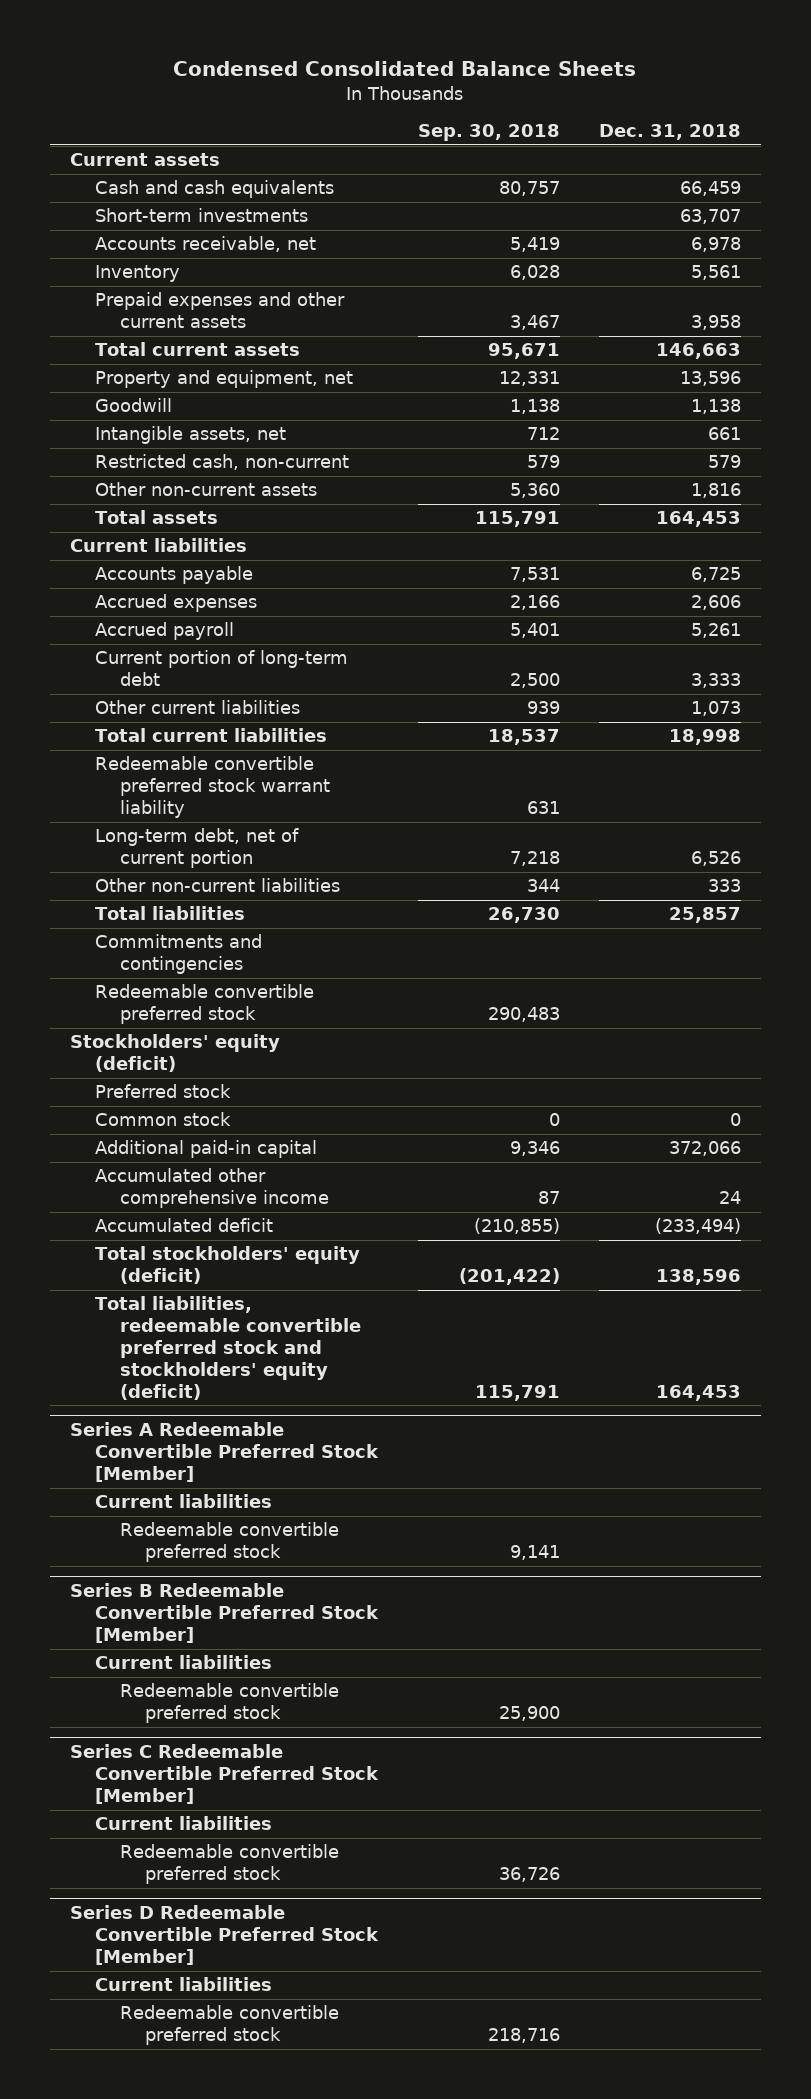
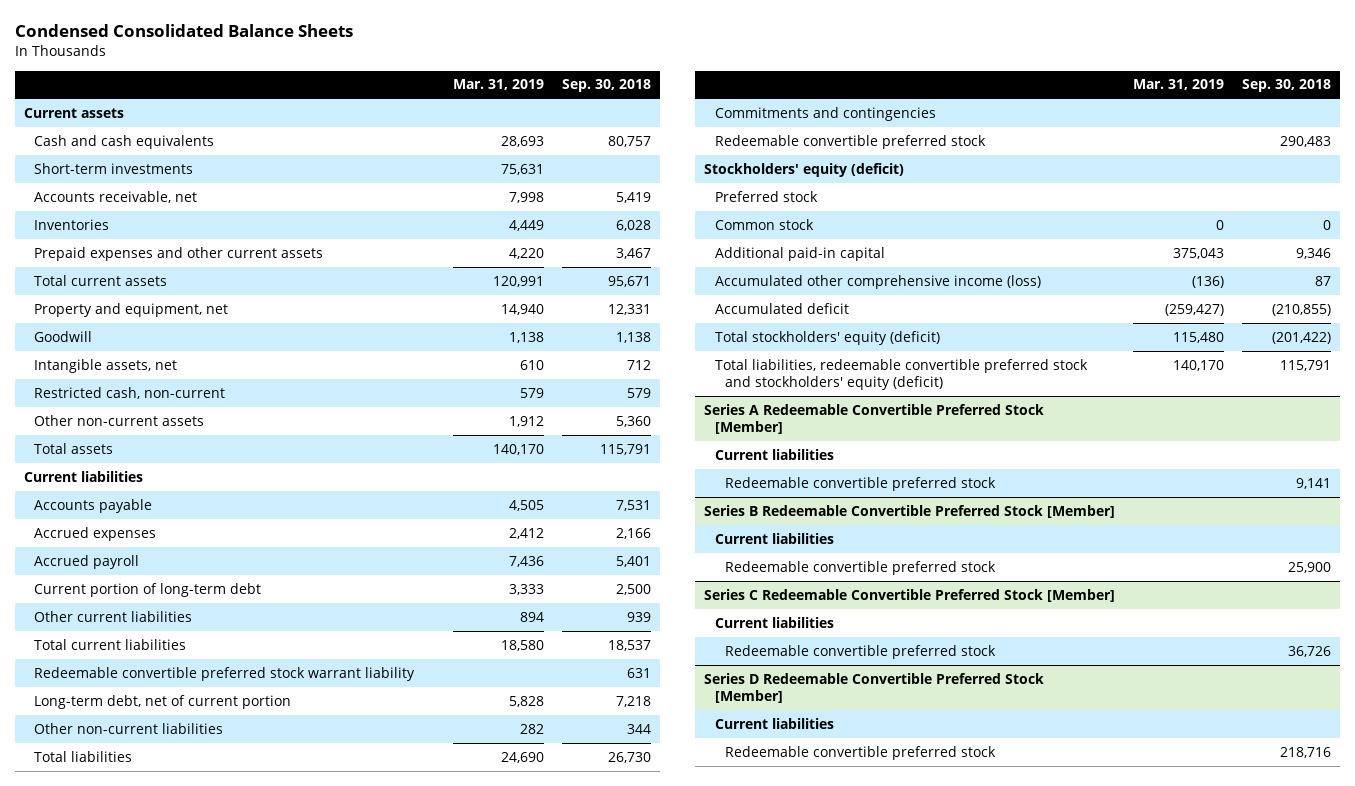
- | Sep. 30, 2018 | Dec. 31, 2018
+ | Mar. 31, 2019 | Sep. 30, 2018
- Inventory | 6,028 | 5,561
+ Inventories | 4,449 | 6,028
- Accumulated other comprehensive income | 87 | 24
+ Accumulated other comprehensive income (loss) | (136) | 87

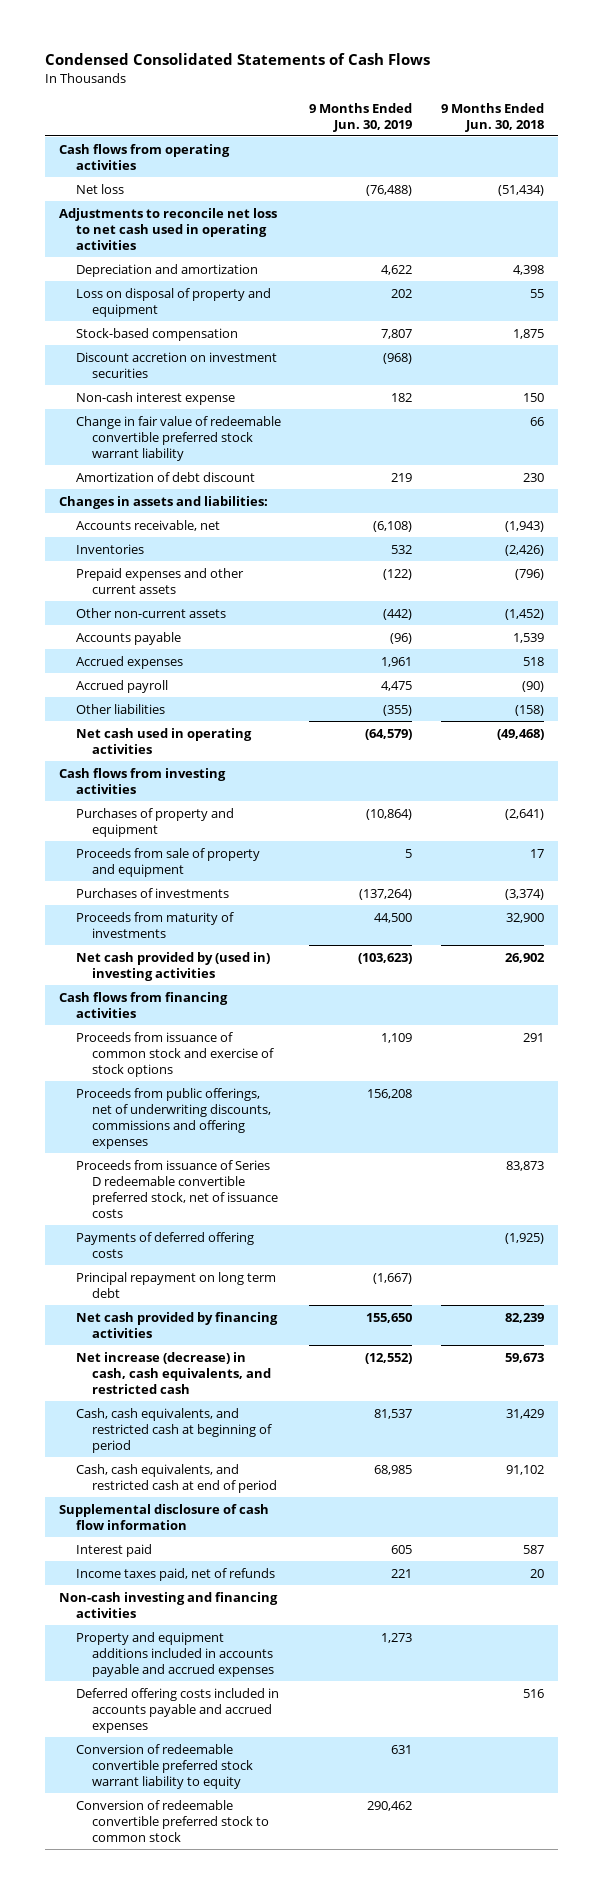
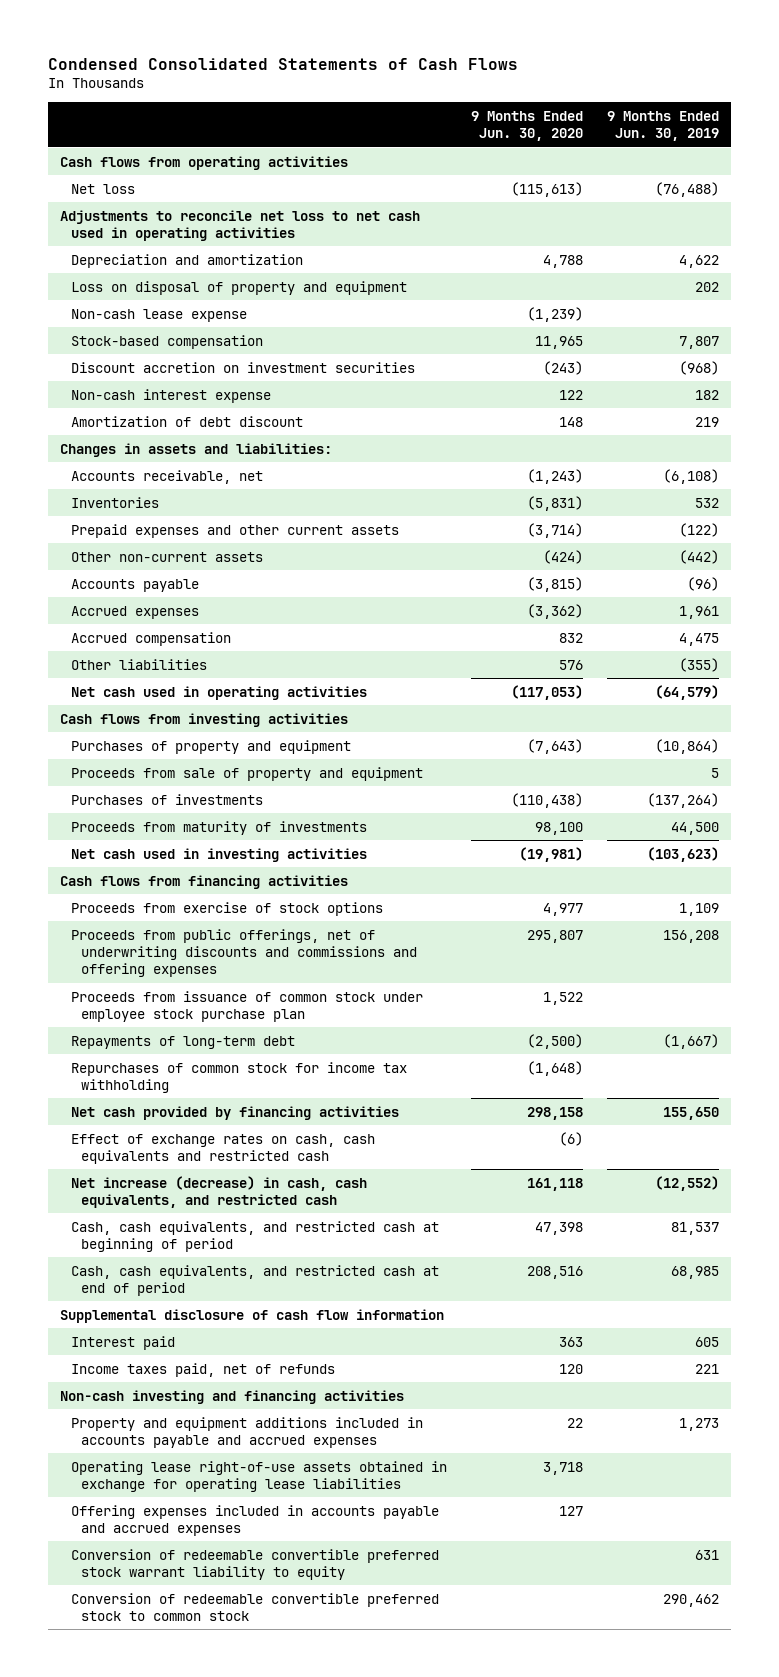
- | 9 Months Ended Jun. 30, 2019 | 9 Months Ended Jun. 30, 2018
+ | 9 Months Ended Jun. 30, 2020 | 9 Months Ended Jun. 30, 2019
+ Non-cash lease expense | (1,239) |
- Change in fair value of redeemable convertible preferred stock warrant liability | | 66
- Accrued payroll | 4,475 | (90)
+ Accrued compensation | 832 | 4,475
- Net cash provided by (used in) investing activities | (103,623) | 26,902
+ Net cash used in investing activities | (19,981) | (103,623)
- Proceeds from issuance of common stock and exercise of stock options | 1,109 | 291
- Proceeds from public offerings, net of underwriting discounts, commissions and offering expenses | 156,208 |
- Proceeds from issuance of Series D redeemable convertible preferred stock, net of issuance costs | | 83,873
- Payments of deferred offering costs | | (1,925)
- Principal repayment on long term debt | (1,667) |
+ Proceeds from exercise of stock options | 4,977 | 1,109
+ Proceeds from public offerings, net of underwriting discounts and commissions and offering expenses | 295,807 | 156,208
+ Proceeds from issuance of common stock under employee stock purchase plan | 1,522 |
+ Repayments of long-term debt | (2,500) | (1,667)
+ Repurchases of common stock for income tax withholding | (1,648) |
+ Effect of exchange rates on cash, cash equivalents and restricted cash | (6) |
- Deferred offering costs included in accounts payable and accrued expenses | | 516
+ Operating lease right-of-use assets obtained in exchange for operating lease liabilities | 3,718 |
+ Offering expenses included in accounts payable and accrued expenses | 127 |

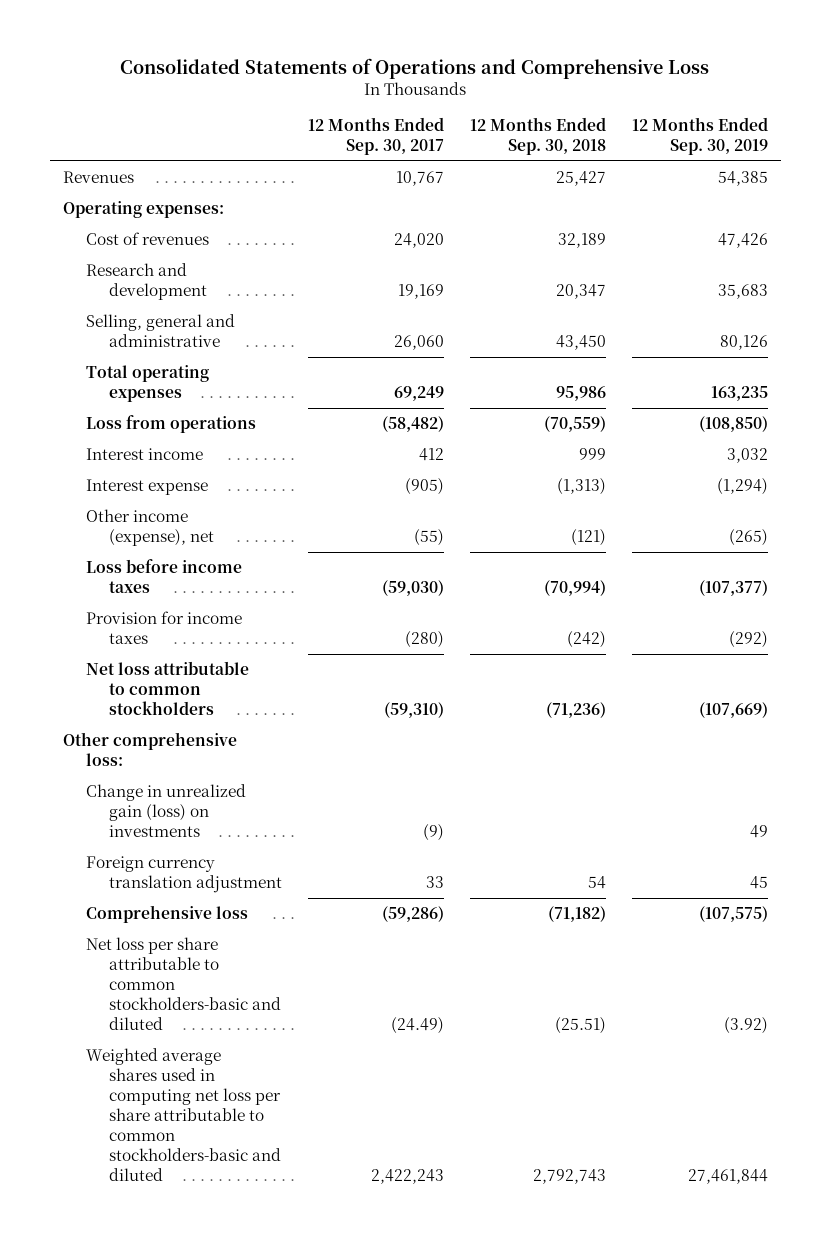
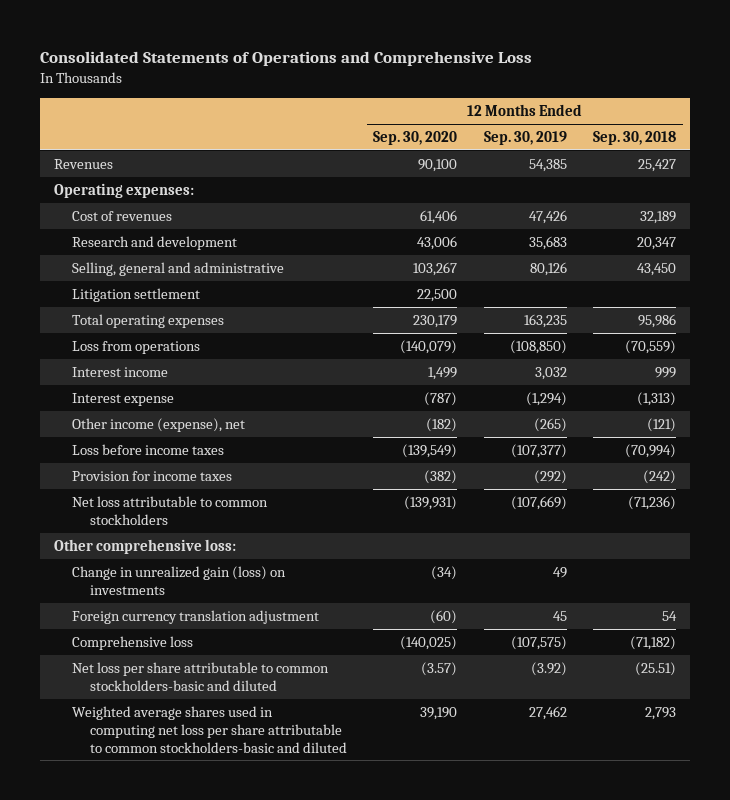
- | 12 Months Ended Sep. 30, 2017 | 12 Months Ended Sep. 30, 2018 | 12 Months Ended Sep. 30, 2019
+ | 12 Months Ended Sep. 30, 2020 | 12 Months Ended Sep. 30, 2019 | 12 Months Ended Sep. 30, 2018
+ Litigation settlement | 22,500 | |
- Weighted average shares used in computing net loss per share attributable to common stockholders-basic and diluted | 2,422,243 | 2,792,743 | 27,461,844
+ Weighted average shares used in computing net loss per share attributable to common stockholders-basic and diluted | 39,190 | 27,462 | 2,793

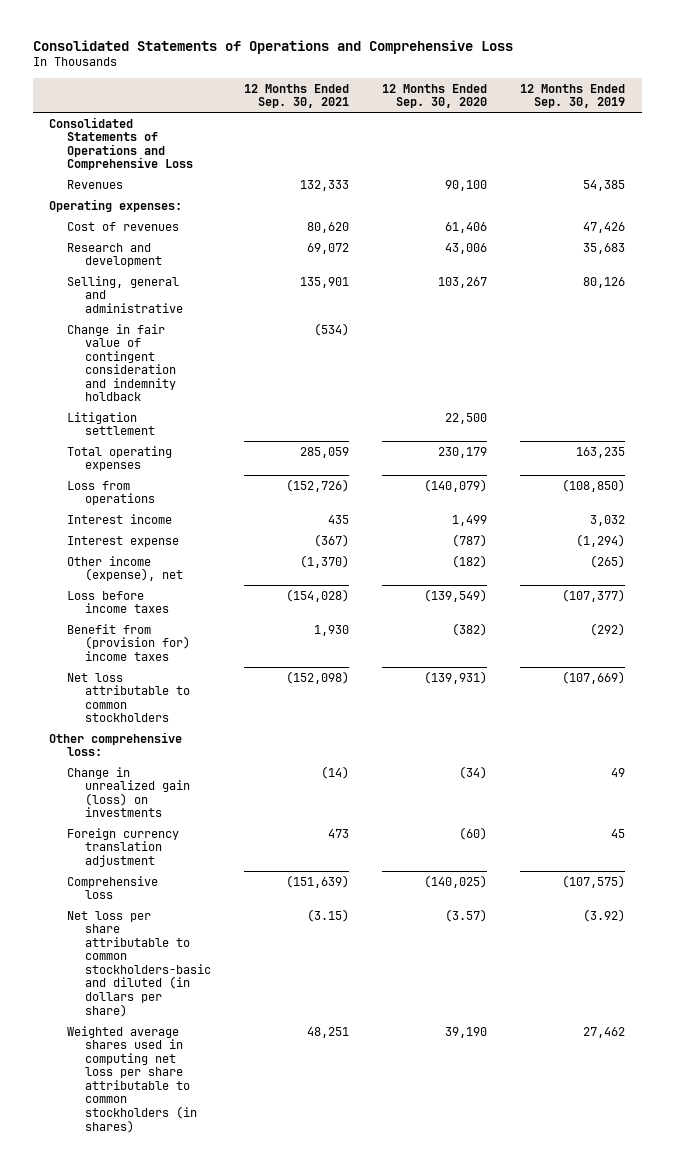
- | 12 Months Ended Sep. 30, 2020 | 12 Months Ended Sep. 30, 2019 | 12 Months Ended Sep. 30, 2018
+ | 12 Months Ended Sep. 30, 2021 | 12 Months Ended Sep. 30, 2020 | 12 Months Ended Sep. 30, 2019
+ Consolidated Statements of Operations and Comprehensive Loss
+ Change in fair value of contingent consideration and indemnity holdback | (534) | |
- Provision for income taxes | (382) | (292) | (242)
+ Benefit from (provision for) income taxes | 1,930 | (382) | (292)
- Net loss per share attributable to common stockholders-basic and diluted | (3.57) | (3.92) | (25.51)
- Weighted average shares used in computing net loss per share attributable to common stockholders-basic and diluted | 39,190 | 27,462 | 2,793
+ Net loss per share attributable to common stockholders-basic and diluted (in dollars per share) | (3.15) | (3.57) | (3.92)
+ Weighted average shares used in computing net loss per share attributable to common stockholders (in shares) | 48,251 | 39,190 | 27,462

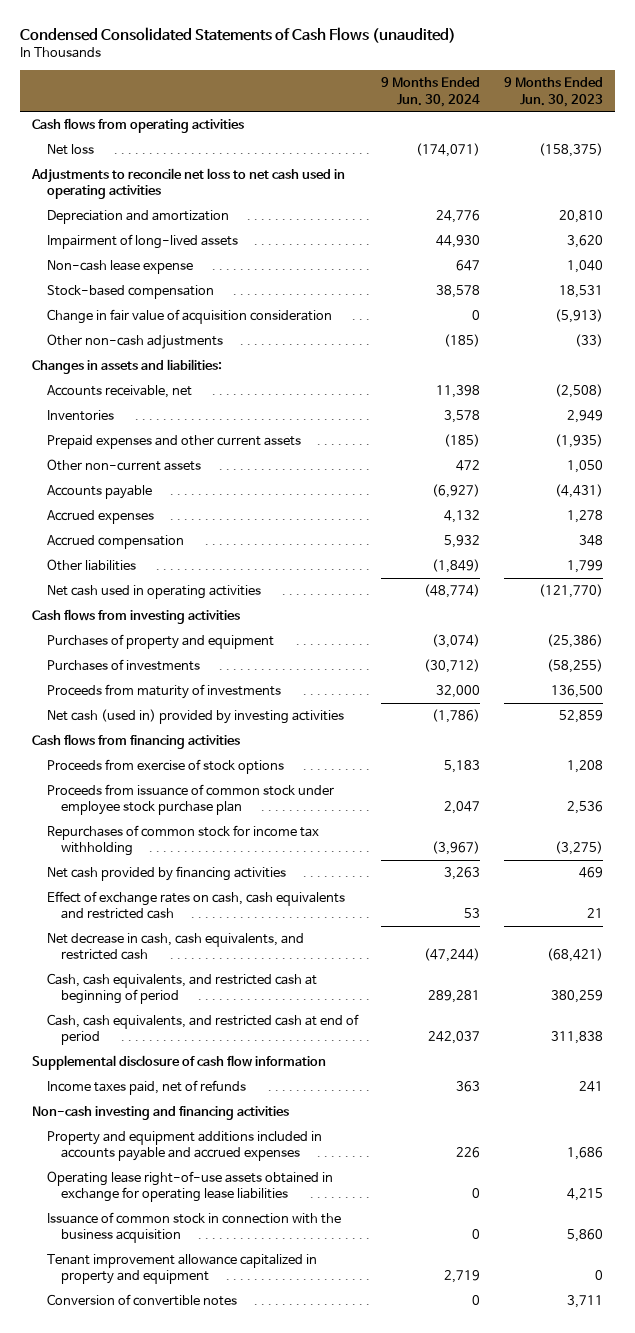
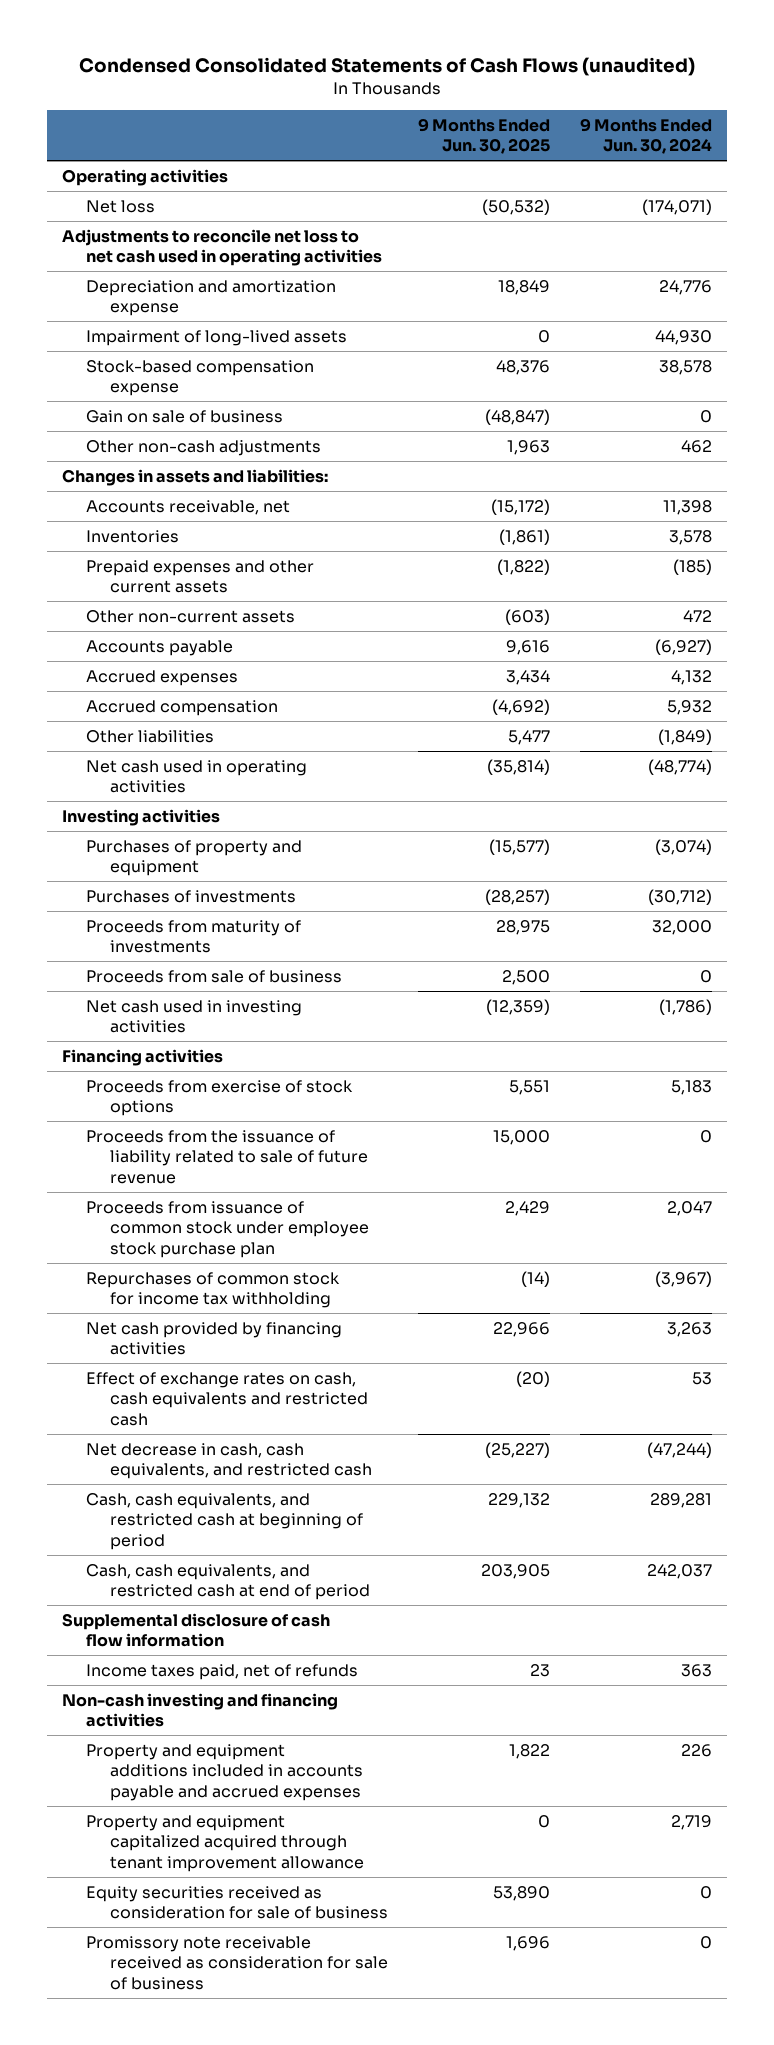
- | 9 Months Ended Jun. 30, 2024 | 9 Months Ended Jun. 30, 2023
+ | 9 Months Ended Jun. 30, 2025 | 9 Months Ended Jun. 30, 2024
- Cash flows from operating activities
+ Operating activities
- Depreciation and amortization | 24,776 | 20,810
+ Depreciation and amortization expense | 18,849 | 24,776
- Non-cash lease expense | 647 | 1,040
- Stock-based compensation | 38,578 | 18,531
- Change in fair value of acquisition consideration | 0 | (5,913)
- Other non-cash adjustments | (185) | (33)
+ Stock-based compensation expense | 48,376 | 38,578
+ Gain on sale of business | (48,847) | 0
+ Other non-cash adjustments | 1,963 | 462
- Cash flows from investing activities
+ Investing activities
- Net cash (used in) provided by investing activities | (1,786) | 52,859
- Cash flows from financing activities
+ Proceeds from sale of business | 2,500 | 0
+ Net cash used in investing activities | (12,359) | (1,786)
+ Financing activities
+ Proceeds from the issuance of liability related to sale of future revenue | 15,000 | 0
- Operating lease right-of-use assets obtained in exchange for operating lease liabilities | 0 | 4,215
- Issuance of common stock in connection with the business acquisition | 0 | 5,860
- Tenant improvement allowance capitalized in property and equipment | 2,719 | 0
- Conversion of convertible notes | 0 | 3,711
+ Property and equipment capitalized acquired through tenant improvement allowance | 0 | 2,719
+ Equity securities received as consideration for sale of business | 53,890 | 0
+ Promissory note receivable received as consideration for sale of business | 1,696 | 0

